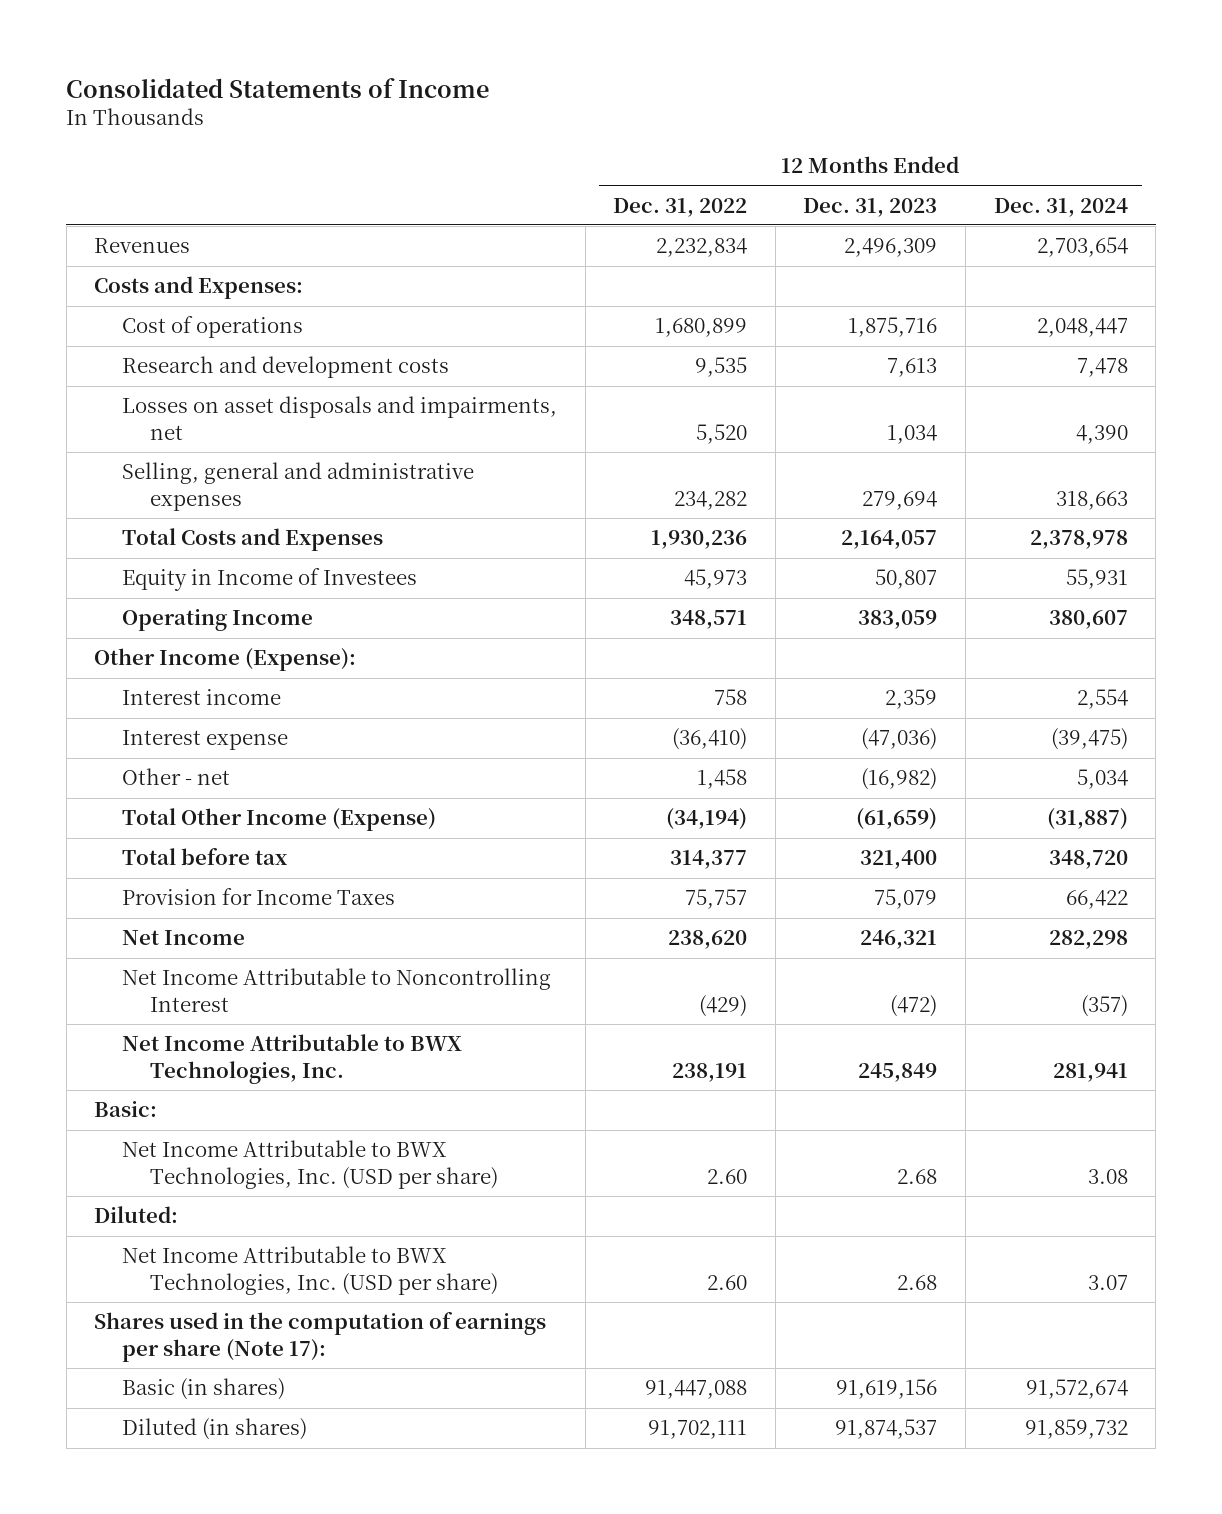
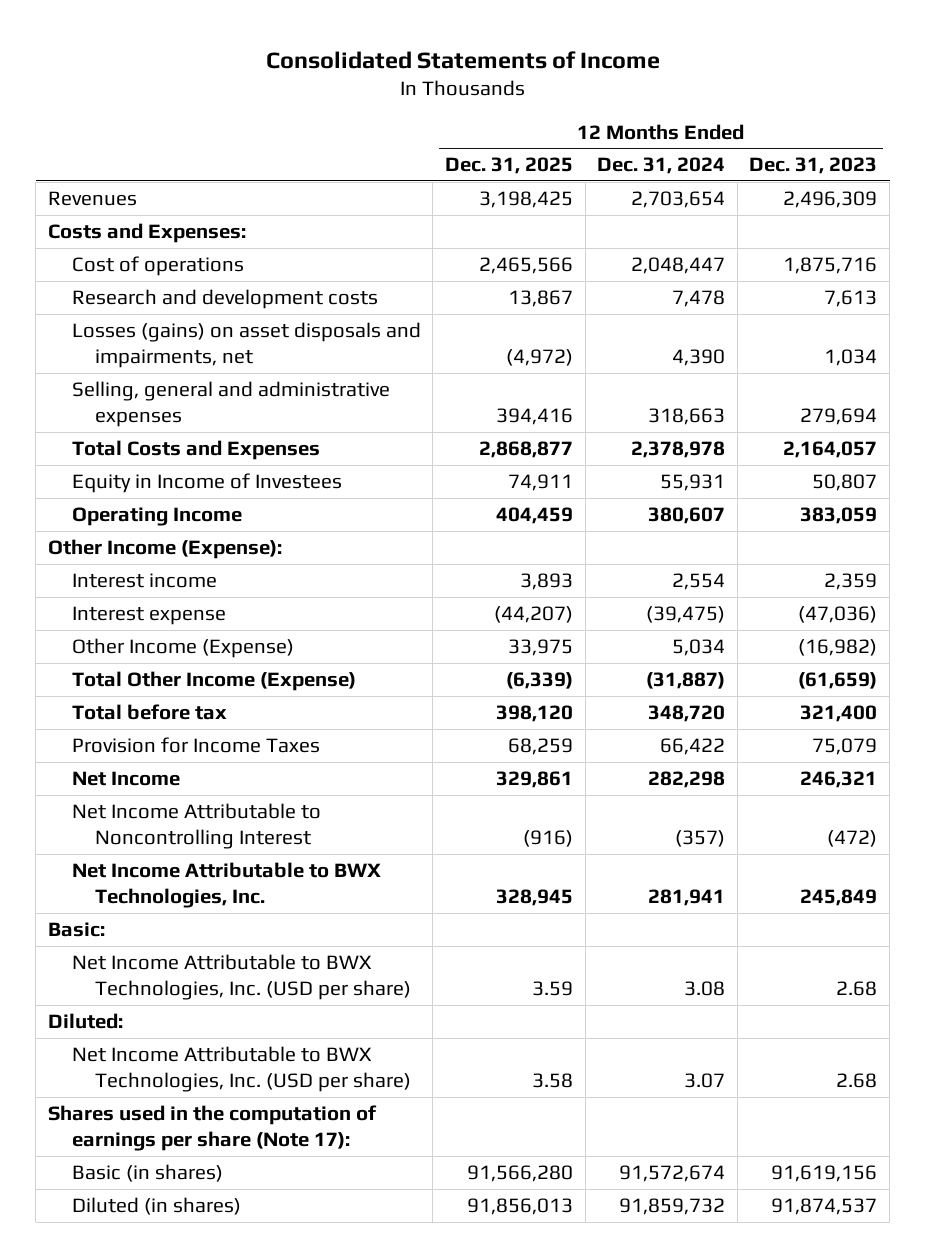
- | 12 Months Ended Dec. 31, 2022 | 12 Months Ended Dec. 31, 2023 | 12 Months Ended Dec. 31, 2024
+ | 12 Months Ended Dec. 31, 2025 | 12 Months Ended Dec. 31, 2024 | 12 Months Ended Dec. 31, 2023
- Losses on asset disposals and impairments, net | 5,520 | 1,034 | 4,390
+ Losses (gains) on asset disposals and impairments, net | (4,972) | 4,390 | 1,034
- Other - net | 1,458 | (16,982) | 5,034
+ Other Income (Expense) | 33,975 | 5,034 | (16,982)

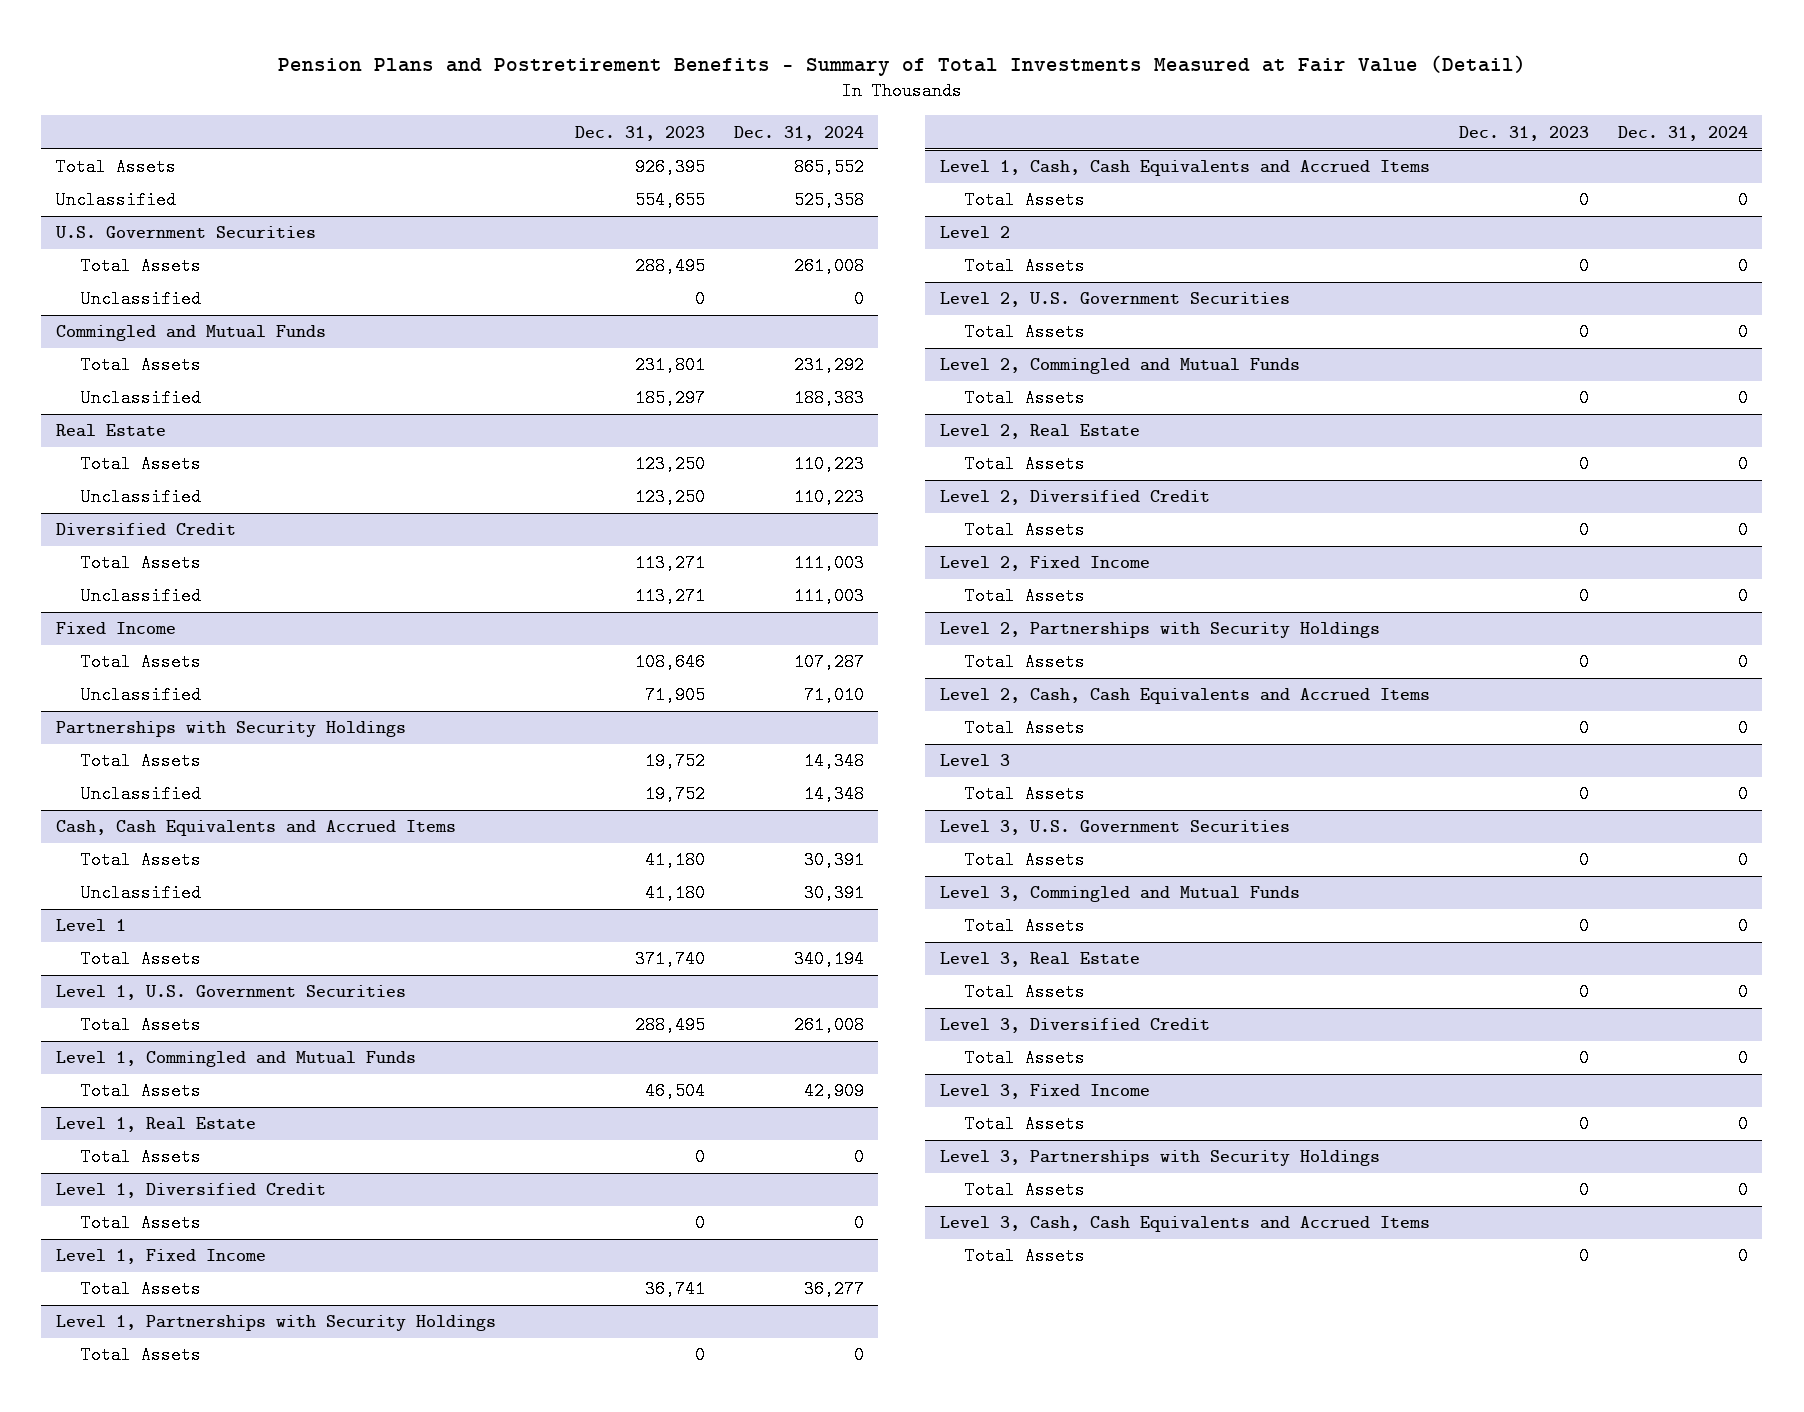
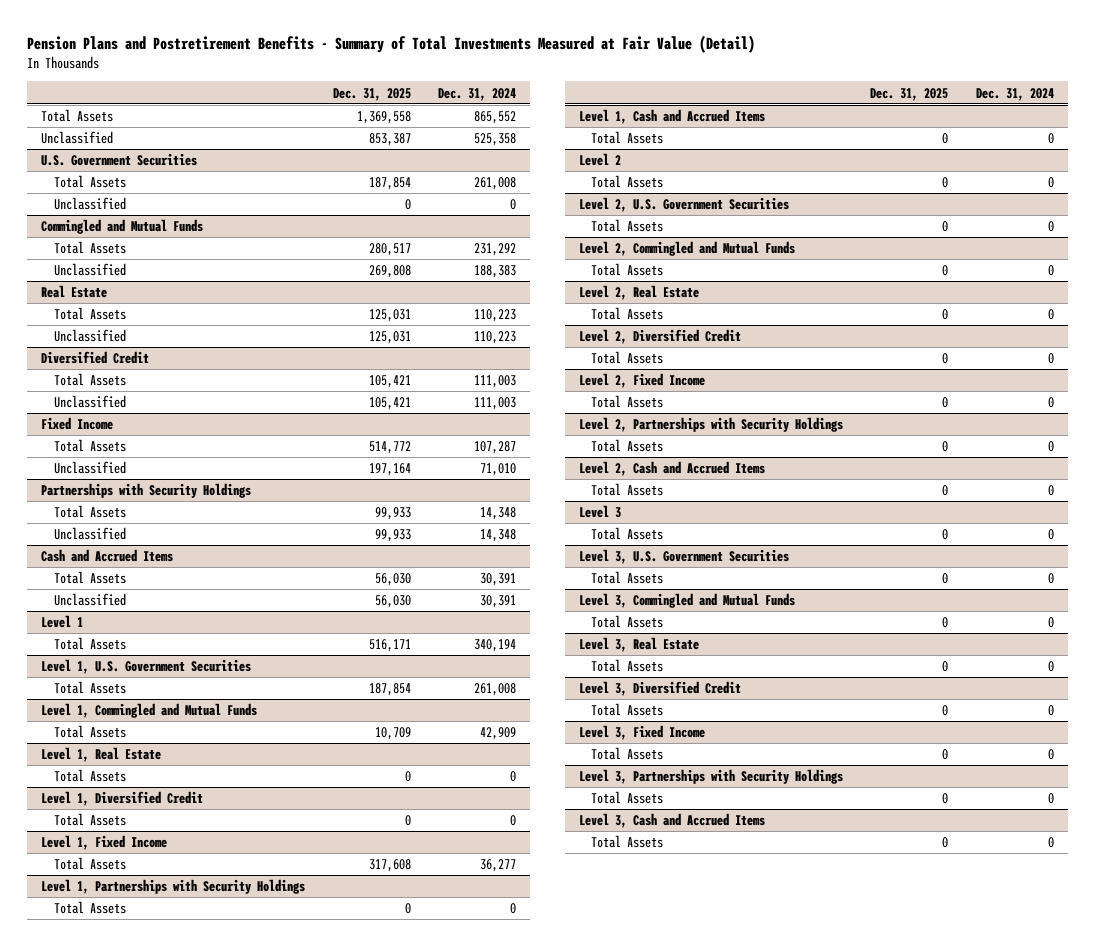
- | Dec. 31, 2023 | Dec. 31, 2024
+ | Dec. 31, 2025 | Dec. 31, 2024
- Cash, Cash Equivalents and Accrued Items
+ Cash and Accrued Items
- Level 1, Cash, Cash Equivalents and Accrued Items
+ Level 1, Cash and Accrued Items
- Level 2, Cash, Cash Equivalents and Accrued Items
+ Level 2, Cash and Accrued Items
- Level 3, Cash, Cash Equivalents and Accrued Items
+ Level 3, Cash and Accrued Items

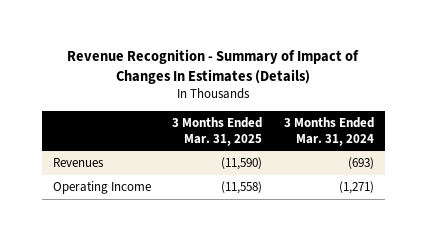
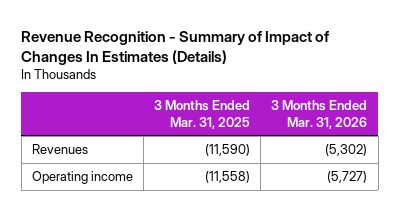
- | 3 Months Ended Mar. 31, 2025 | 3 Months Ended Mar. 31, 2024
+ | 3 Months Ended Mar. 31, 2025 | 3 Months Ended Mar. 31, 2026
- Operating Income | (11,558) | (1,271)
+ Operating income | (11,558) | (5,727)

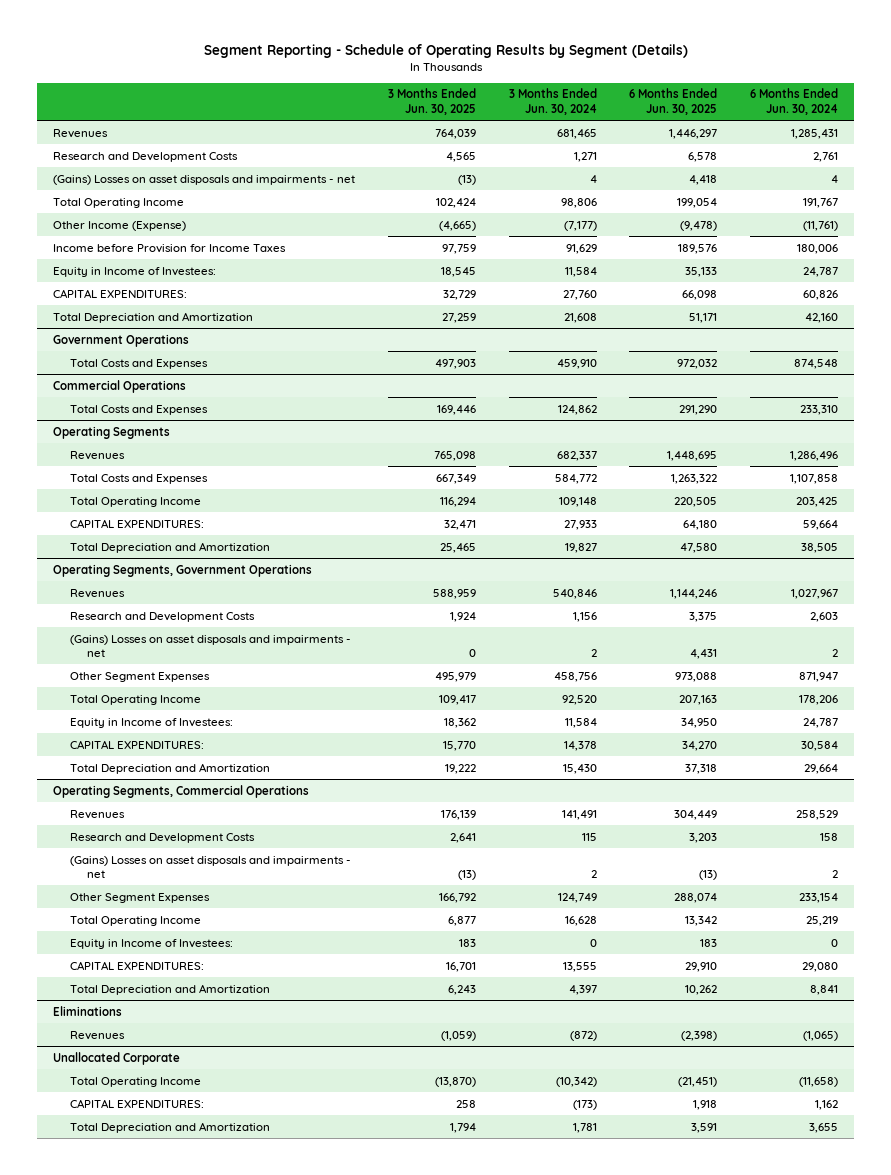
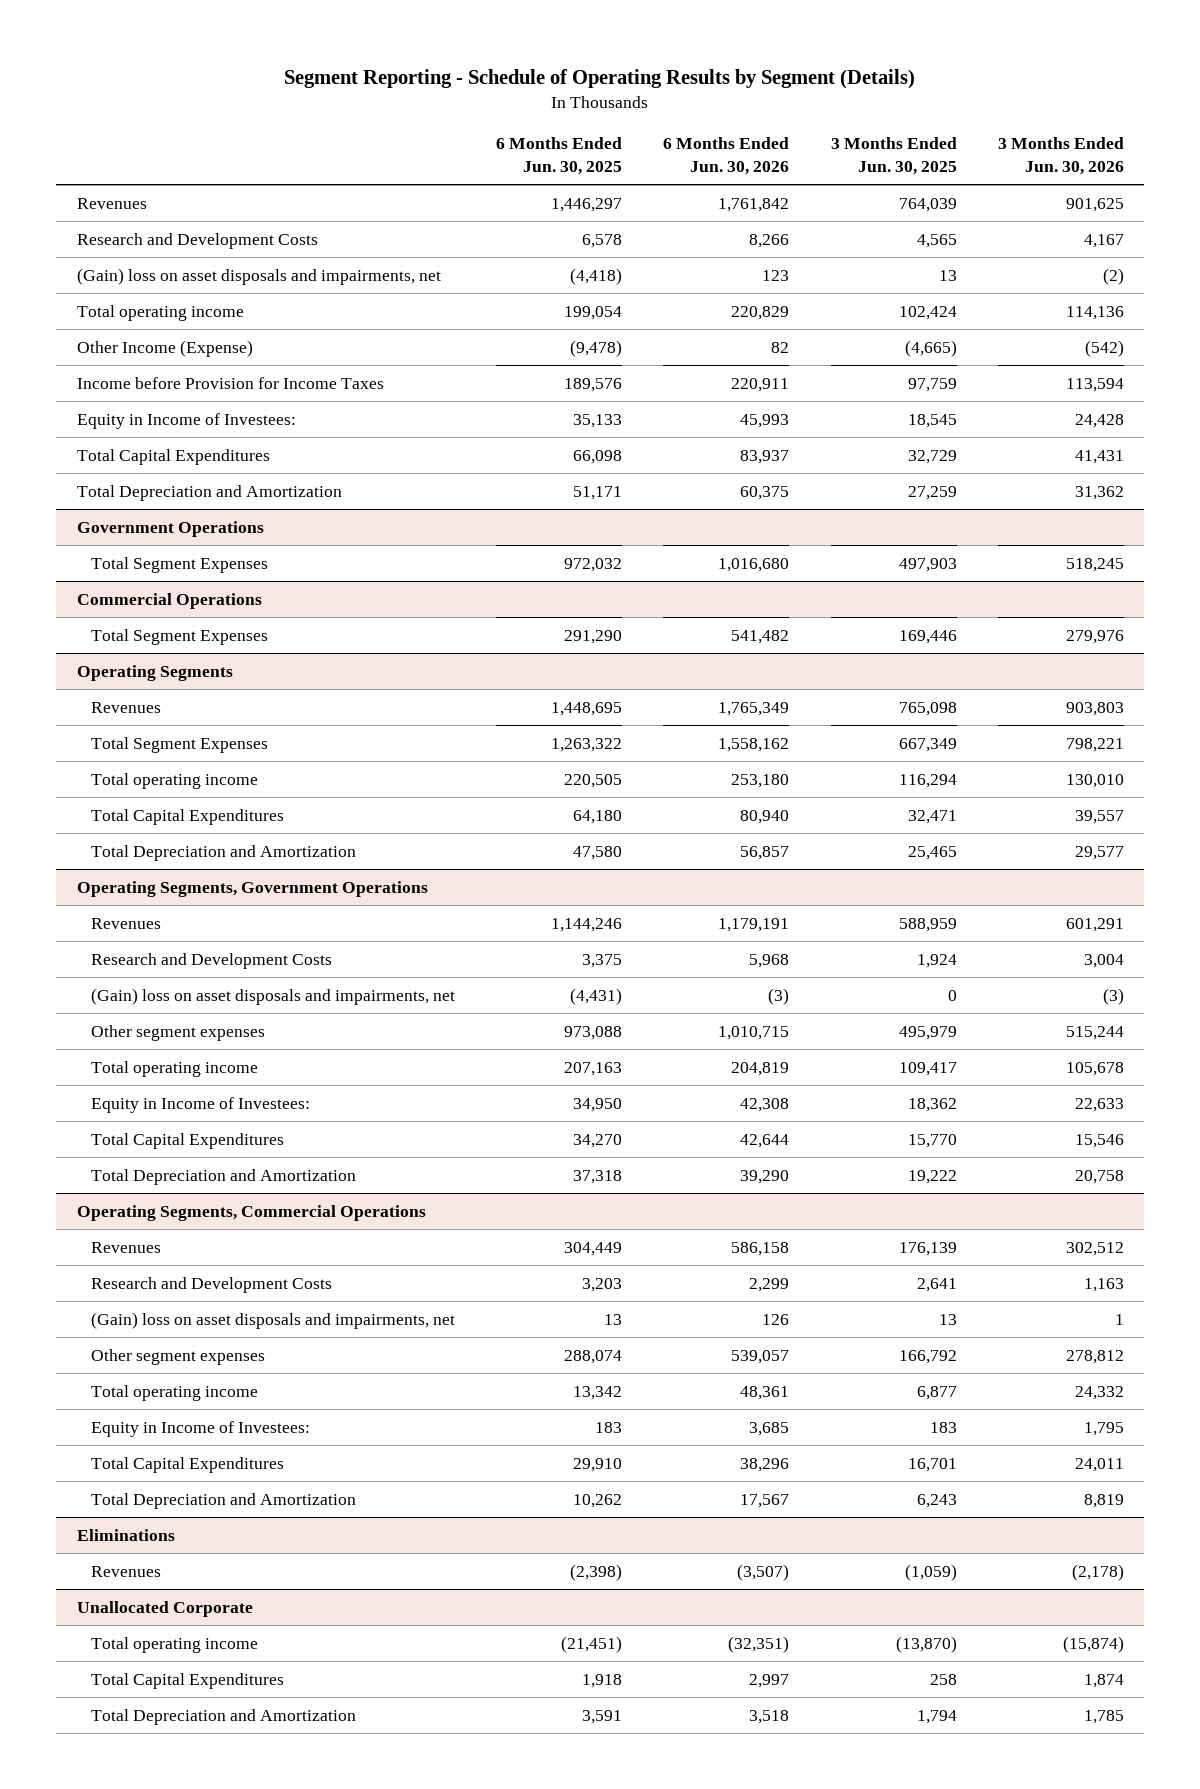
- | 3 Months Ended Jun. 30, 2025 | 3 Months Ended Jun. 30, 2024 | 6 Months Ended Jun. 30, 2025 | 6 Months Ended Jun. 30, 2024
+ | 6 Months Ended Jun. 30, 2025 | 6 Months Ended Jun. 30, 2026 | 3 Months Ended Jun. 30, 2025 | 3 Months Ended Jun. 30, 2026
- (Gains) Losses on asset disposals and impairments - net | (13) | 4 | 4,418 | 4
- Total Operating Income | 102,424 | 98,806 | 199,054 | 191,767
+ (Gain) loss on asset disposals and impairments, net | (4,418) | 123 | 13 | (2)
+ Total operating income | 199,054 | 220,829 | 102,424 | 114,136
- CAPITAL EXPENDITURES: | 32,729 | 27,760 | 66,098 | 60,826
+ Total Capital Expenditures | 66,098 | 83,937 | 32,729 | 41,431
@ Government Operations
- Total Costs and Expenses | 497,903 | 459,910 | 972,032 | 874,548
+ Total Segment Expenses | 972,032 | 1,016,680 | 497,903 | 518,245
@ Commercial Operations
- Total Costs and Expenses | 169,446 | 124,862 | 291,290 | 233,310
+ Total Segment Expenses | 291,290 | 541,482 | 169,446 | 279,976
@ Operating Segments
- Total Costs and Expenses | 667,349 | 584,772 | 1,263,322 | 1,107,858
- Total Operating Income | 116,294 | 109,148 | 220,505 | 203,425
- CAPITAL EXPENDITURES: | 32,471 | 27,933 | 64,180 | 59,664
+ Total Segment Expenses | 1,263,322 | 1,558,162 | 667,349 | 798,221
+ Total operating income | 220,505 | 253,180 | 116,294 | 130,010
+ Total Capital Expenditures | 64,180 | 80,940 | 32,471 | 39,557
@ Operating Segments, Government Operations
- (Gains) Losses on asset disposals and impairments - net | 0 | 2 | 4,431 | 2
- Other Segment Expenses | 495,979 | 458,756 | 973,088 | 871,947
- Total Operating Income | 109,417 | 92,520 | 207,163 | 178,206
+ (Gain) loss on asset disposals and impairments, net | (4,431) | (3) | 0 | (3)
+ Other segment expenses | 973,088 | 1,010,715 | 495,979 | 515,244
+ Total operating income | 207,163 | 204,819 | 109,417 | 105,678
- CAPITAL EXPENDITURES: | 15,770 | 14,378 | 34,270 | 30,584
+ Total Capital Expenditures | 34,270 | 42,644 | 15,770 | 15,546
@ Operating Segments, Commercial Operations
- (Gains) Losses on asset disposals and impairments - net | (13) | 2 | (13) | 2
- Other Segment Expenses | 166,792 | 124,749 | 288,074 | 233,154
- Total Operating Income | 6,877 | 16,628 | 13,342 | 25,219
+ (Gain) loss on asset disposals and impairments, net | 13 | 126 | 13 | 1
+ Other segment expenses | 288,074 | 539,057 | 166,792 | 278,812
+ Total operating income | 13,342 | 48,361 | 6,877 | 24,332
- CAPITAL EXPENDITURES: | 16,701 | 13,555 | 29,910 | 29,080
+ Total Capital Expenditures | 29,910 | 38,296 | 16,701 | 24,011
@ Unallocated Corporate
- Total Operating Income | (13,870) | (10,342) | (21,451) | (11,658)
- CAPITAL EXPENDITURES: | 258 | (173) | 1,918 | 1,162
+ Total operating income | (21,451) | (32,351) | (13,870) | (15,874)
+ Total Capital Expenditures | 1,918 | 2,997 | 258 | 1,874

